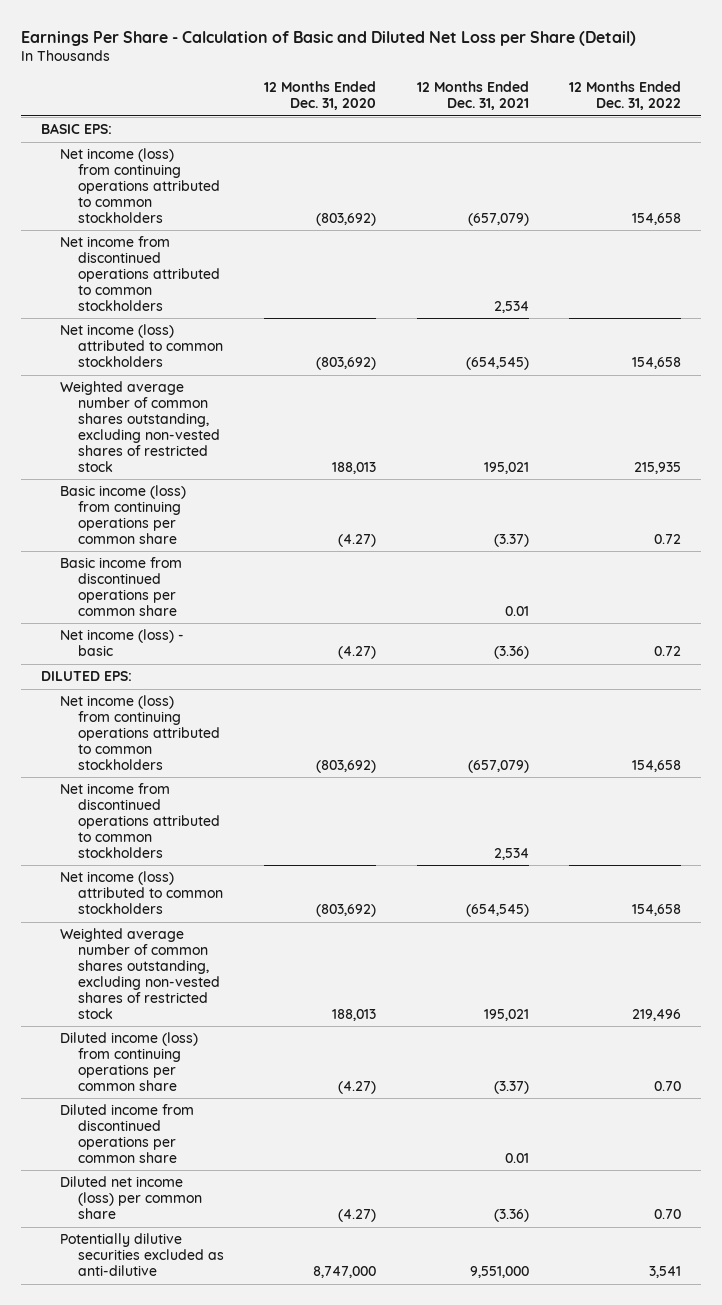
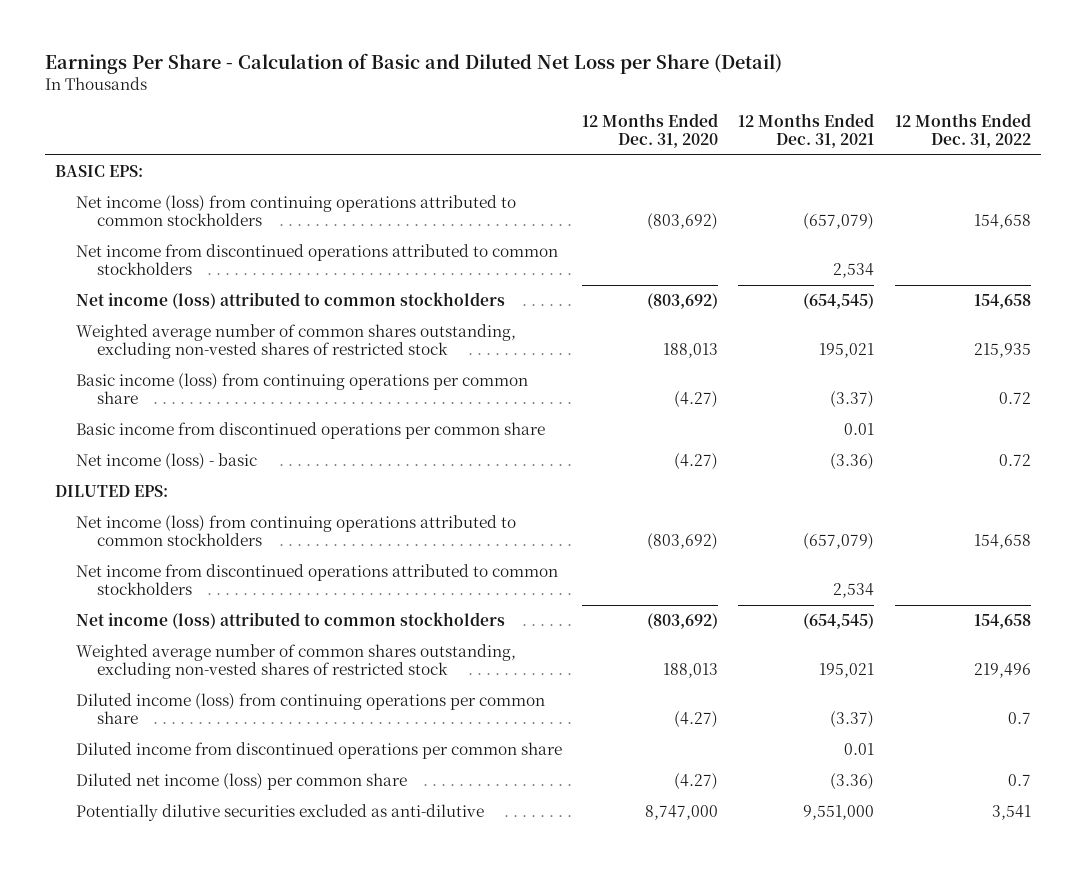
- Diluted income (loss) from continuing operations per common share | (4.27) | (3.37) | 0.70
+ Diluted income (loss) from continuing operations per common share | (4.27) | (3.37) | 0.7
- Diluted net income (loss) per common share | (4.27) | (3.36) | 0.70
+ Diluted net income (loss) per common share | (4.27) | (3.36) | 0.7

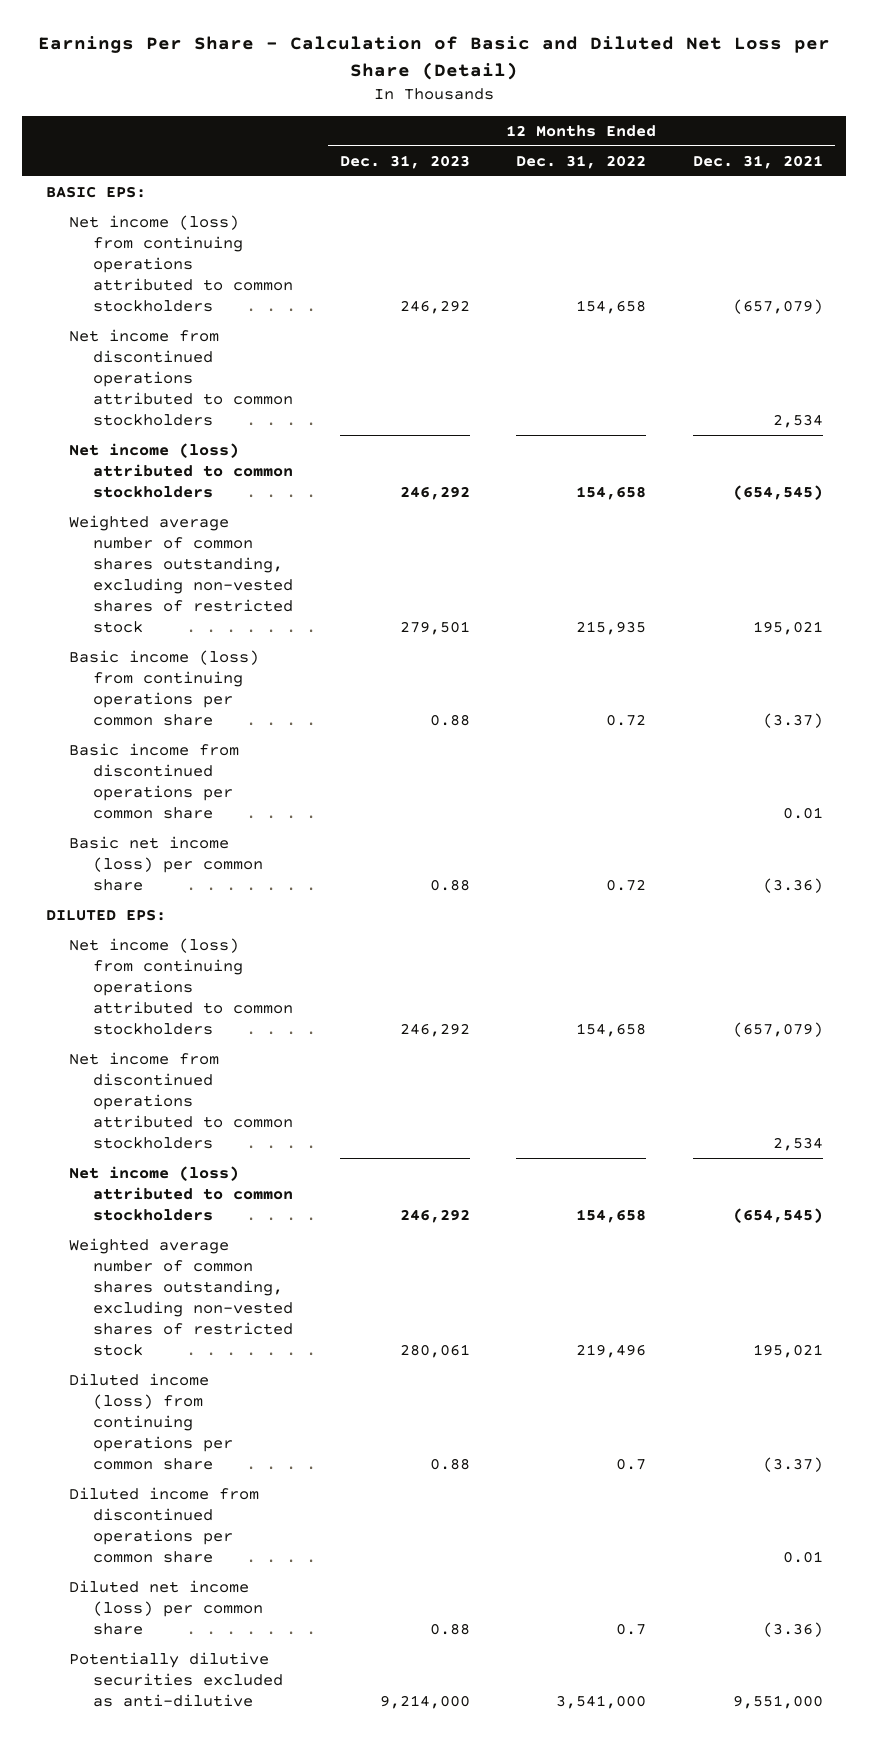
- | 12 Months Ended Dec. 31, 2020 | 12 Months Ended Dec. 31, 2021 | 12 Months Ended Dec. 31, 2022
+ | 12 Months Ended Dec. 31, 2023 | 12 Months Ended Dec. 31, 2022 | 12 Months Ended Dec. 31, 2021
- Net income (loss) - basic | (4.27) | (3.36) | 0.72
+ Basic net income (loss) per common share | 0.88 | 0.72 | (3.36)
- Potentially dilutive securities excluded as anti-dilutive | 8,747,000 | 9,551,000 | 3,541
+ Potentially dilutive securities excluded as anti-dilutive | 9,214,000 | 3,541,000 | 9,551,000

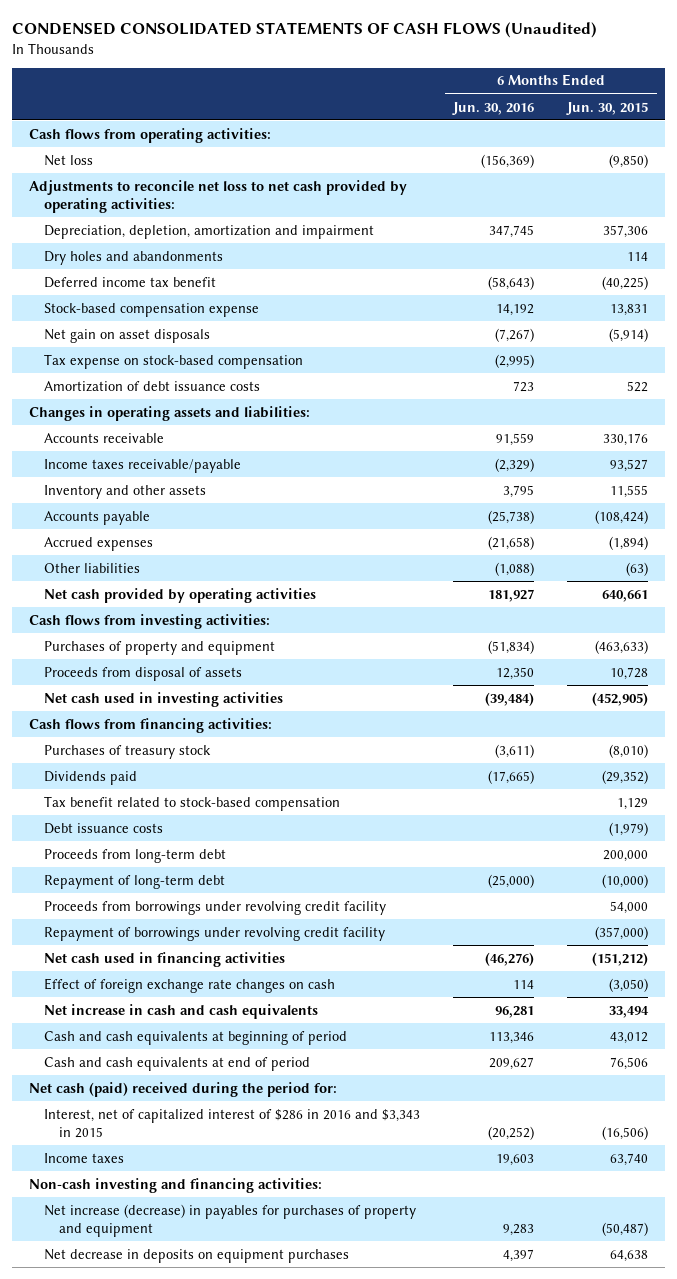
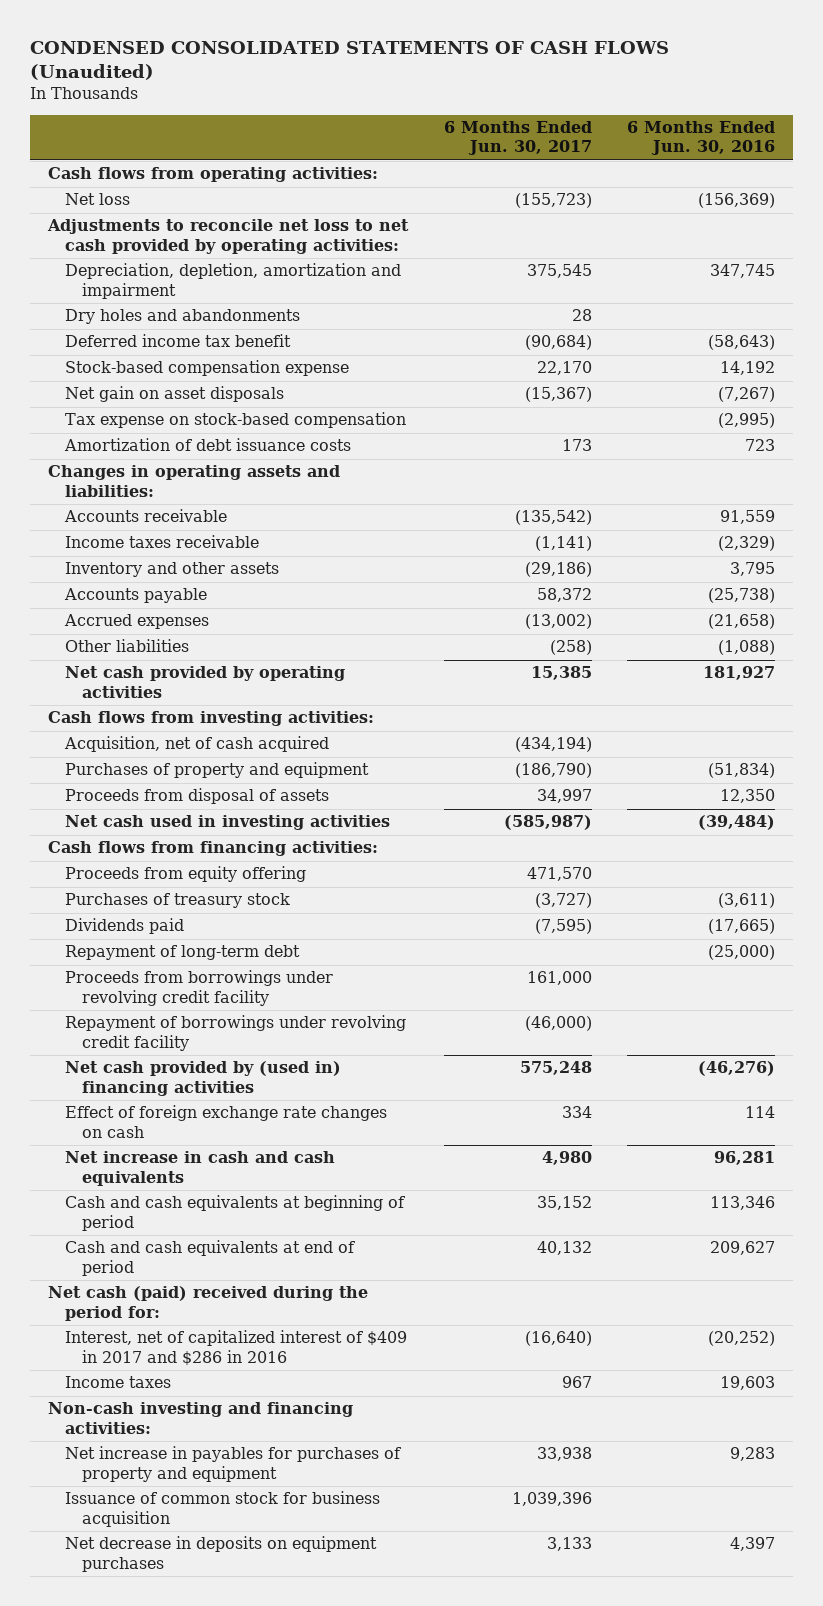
- | 6 Months Ended Jun. 30, 2016 | 6 Months Ended Jun. 30, 2015
+ | 6 Months Ended Jun. 30, 2017 | 6 Months Ended Jun. 30, 2016
- Income taxes receivable/payable | (2,329) | 93,527
+ Income taxes receivable | (1,141) | (2,329)
+ Acquisition, net of cash acquired | (434,194) |
+ Proceeds from equity offering | 471,570 |
- Tax benefit related to stock-based compensation | | 1,129
- Debt issuance costs | | (1,979)
- Proceeds from long-term debt | | 200,000
- Net cash used in financing activities | (46,276) | (151,212)
+ Net cash provided by (used in) financing activities | 575,248 | (46,276)
- Interest, net of capitalized interest of $286 in 2016 and $3,343 in 2015 | (20,252) | (16,506)
+ Interest, net of capitalized interest of $409 in 2017 and $286 in 2016 | (16,640) | (20,252)
- Net increase (decrease) in payables for purchases of property and equipment | 9,283 | (50,487)
+ Net increase in payables for purchases of property and equipment | 33,938 | 9,283
+ Issuance of common stock for business acquisition | 1,039,396 |

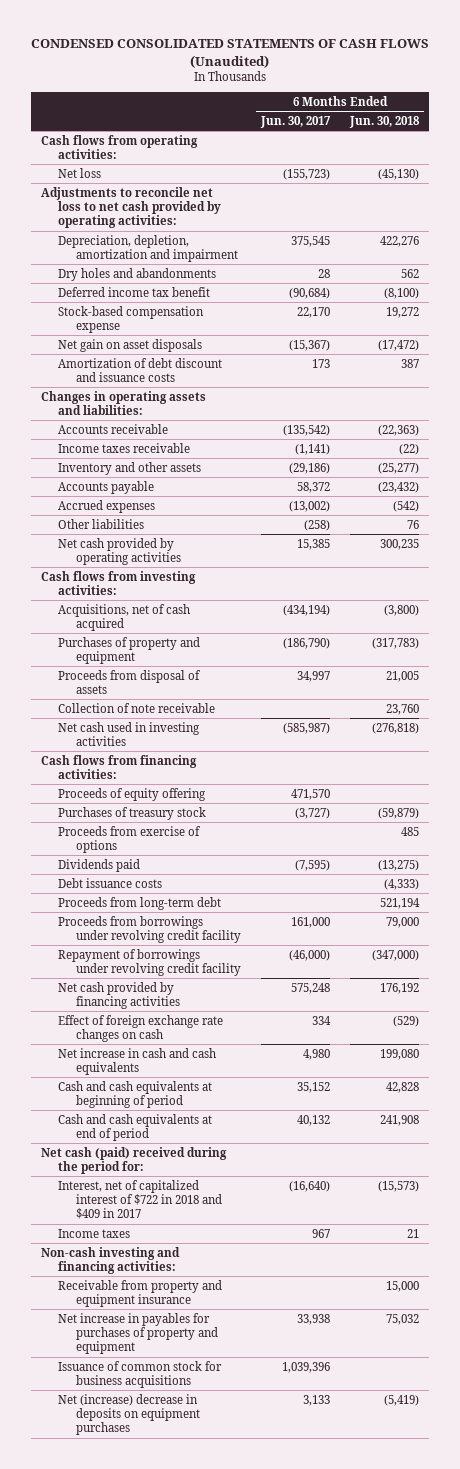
- | 6 Months Ended Jun. 30, 2017 | 6 Months Ended Jun. 30, 2016
+ | 6 Months Ended Jun. 30, 2017 | 6 Months Ended Jun. 30, 2018
- Tax expense on stock-based compensation | | (2,995)
- Amortization of debt issuance costs | 173 | 723
+ Amortization of debt discount and issuance costs | 173 | 387
- Acquisition, net of cash acquired | (434,194) |
+ Acquisitions, net of cash acquired | (434,194) | (3,800)
+ Collection of note receivable | | 23,760
- Proceeds from equity offering | 471,570 |
+ Proceeds of equity offering | 471,570 |
+ Proceeds from exercise of options | | 485
- Repayment of long-term debt | | (25,000)
+ Debt issuance costs | | (4,333)
+ Proceeds from long-term debt | | 521,194
- Net cash provided by (used in) financing activities | 575,248 | (46,276)
+ Net cash provided by financing activities | 575,248 | 176,192
- Interest, net of capitalized interest of $409 in 2017 and $286 in 2016 | (16,640) | (20,252)
+ Interest, net of capitalized interest of $722 in 2018 and $409 in 2017 | (16,640) | (15,573)
+ Receivable from property and equipment insurance | | 15,000
- Issuance of common stock for business acquisition | 1,039,396 |
- Net decrease in deposits on equipment purchases | 3,133 | 4,397
+ Issuance of common stock for business acquisitions | 1,039,396 |
+ Net (increase) decrease in deposits on equipment purchases | 3,133 | (5,419)

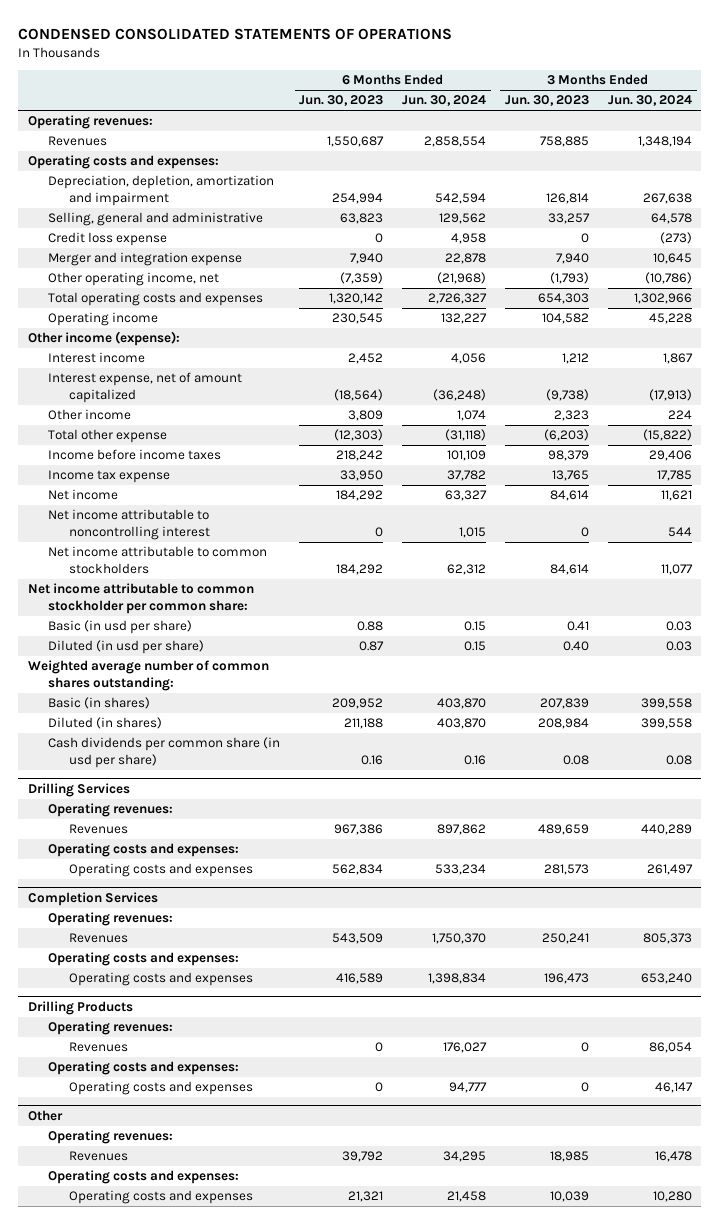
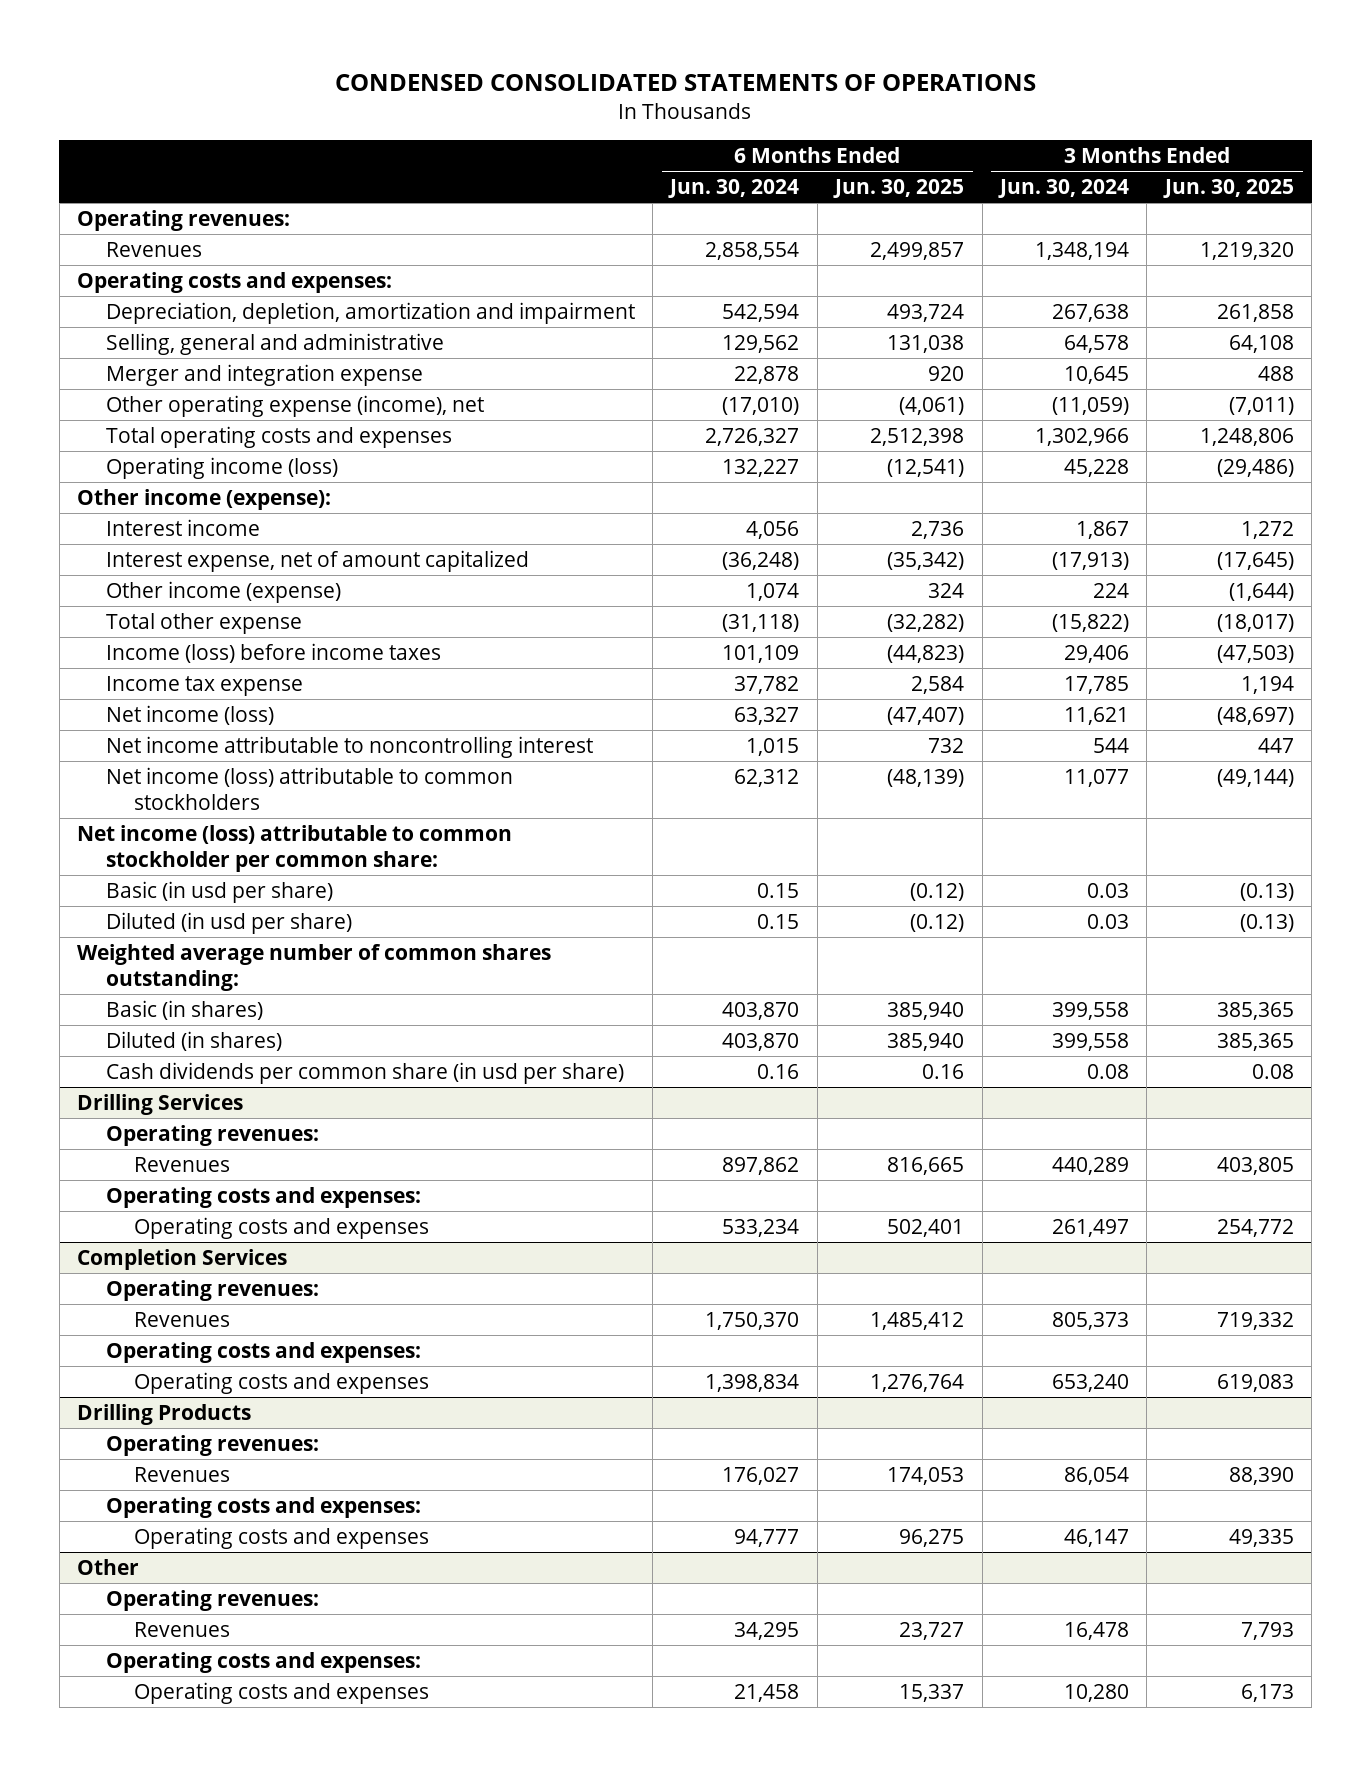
- | 6 Months Ended Jun. 30, 2023 | 6 Months Ended Jun. 30, 2024 | 3 Months Ended Jun. 30, 2023 | 3 Months Ended Jun. 30, 2024
+ | 6 Months Ended Jun. 30, 2024 | 6 Months Ended Jun. 30, 2025 | 3 Months Ended Jun. 30, 2024 | 3 Months Ended Jun. 30, 2025
- Credit loss expense | 0 | 4,958 | 0 | (273)
- Other operating income, net | (7,359) | (21,968) | (1,793) | (10,786)
+ Other operating expense (income), net | (17,010) | (4,061) | (11,059) | (7,011)
- Operating income | 230,545 | 132,227 | 104,582 | 45,228
+ Operating income (loss) | 132,227 | (12,541) | 45,228 | (29,486)
- Other income | 3,809 | 1,074 | 2,323 | 224
+ Other income (expense) | 1,074 | 324 | 224 | (1,644)
- Income before income taxes | 218,242 | 101,109 | 98,379 | 29,406
+ Income (loss) before income taxes | 101,109 | (44,823) | 29,406 | (47,503)
- Net income | 184,292 | 63,327 | 84,614 | 11,621
+ Net income (loss) | 63,327 | (47,407) | 11,621 | (48,697)
- Net income attributable to common stockholders | 184,292 | 62,312 | 84,614 | 11,077
- Net income attributable to common stockholder per common share:
+ Net income (loss) attributable to common stockholders | 62,312 | (48,139) | 11,077 | (49,144)
+ Net income (loss) attributable to common stockholder per common share:

